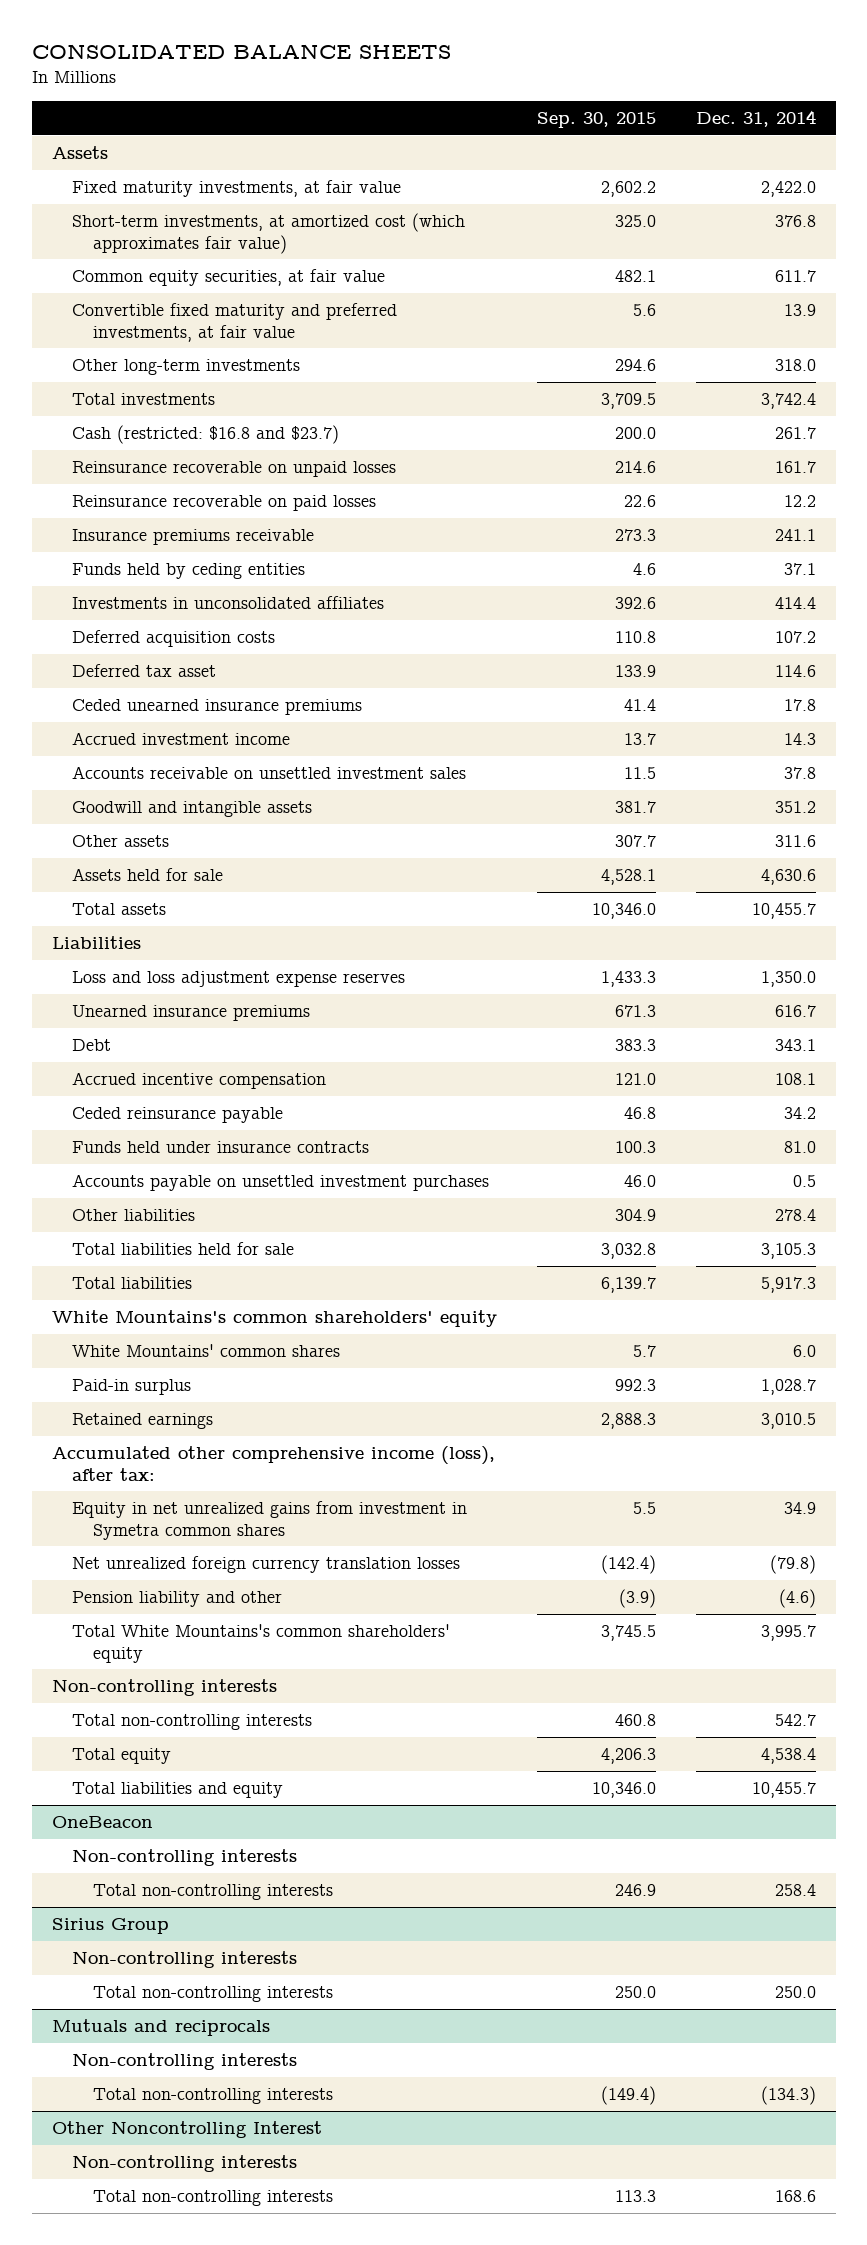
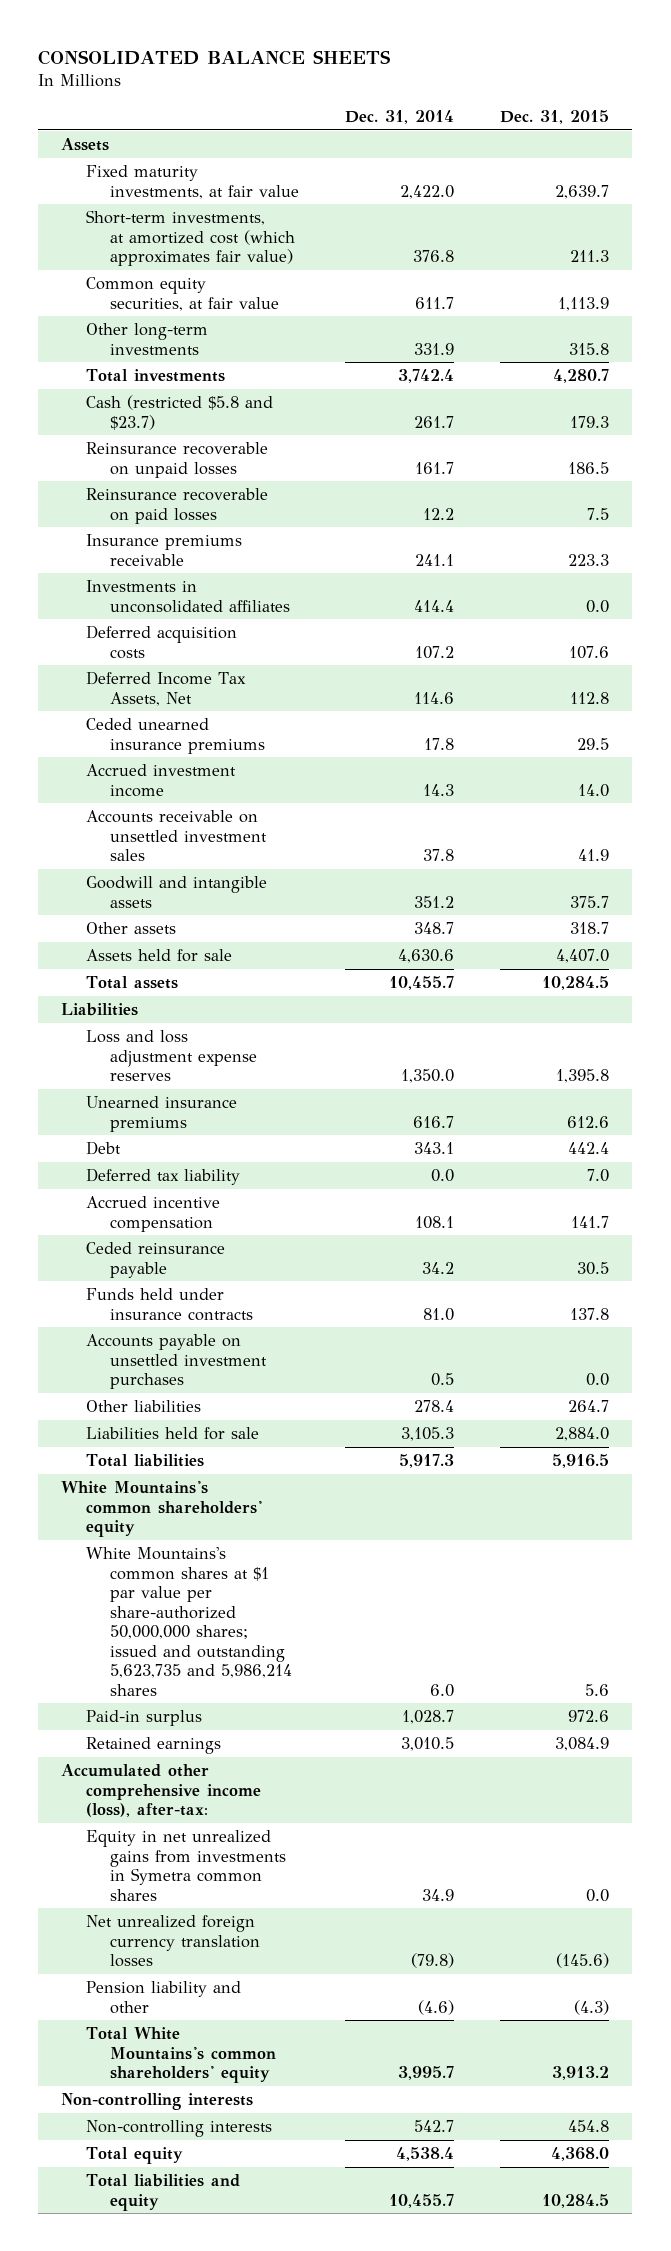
- | Sep. 30, 2015 | Dec. 31, 2014
+ | Dec. 31, 2014 | Dec. 31, 2015
- Convertible fixed maturity and preferred investments, at fair value | 5.6 | 13.9
- Other long-term investments | 294.6 | 318.0
+ Other long-term investments | 331.9 | 315.8
- Cash (restricted: $16.8 and $23.7) | 200.0 | 261.7
+ Cash (restricted $5.8 and $23.7) | 261.7 | 179.3
- Funds held by ceding entities | 4.6 | 37.1
- Deferred tax asset | 133.9 | 114.6
+ Deferred Income Tax Assets, Net | 114.6 | 112.8
- Other assets | 307.7 | 311.6
+ Other assets | 348.7 | 318.7
+ Deferred tax liability | 0.0 | 7.0
- Total liabilities held for sale | 3,032.8 | 3,105.3
+ Liabilities held for sale | 3,105.3 | 2,884.0
- White Mountains' common shares | 5.7 | 6.0
+ White Mountains's common shares at $1 par value per share-authorized 50,000,000 shares; issued and outstanding 5,623,735 and 5,986,214 shares | 6.0 | 5.6
- Accumulated other comprehensive income (loss), after tax:
- Equity in net unrealized gains from investment in Symetra common shares | 5.5 | 34.9
+ Accumulated other comprehensive income (loss), after-tax:
+ Equity in net unrealized gains from investments in Symetra common shares | 34.9 | 0.0
- Total non-controlling interests | 460.8 | 542.7
+ Non-controlling interests | 542.7 | 454.8
- OneBeacon
- Non-controlling interests
- Total non-controlling interests | 246.9 | 258.4
- Sirius Group
- Non-controlling interests
- Total non-controlling interests | 250.0 | 250.0
- Mutuals and reciprocals
- Non-controlling interests
- Total non-controlling interests | (149.4) | (134.3)
- Other Noncontrolling Interest
- Non-controlling interests
- Total non-controlling interests | 113.3 | 168.6

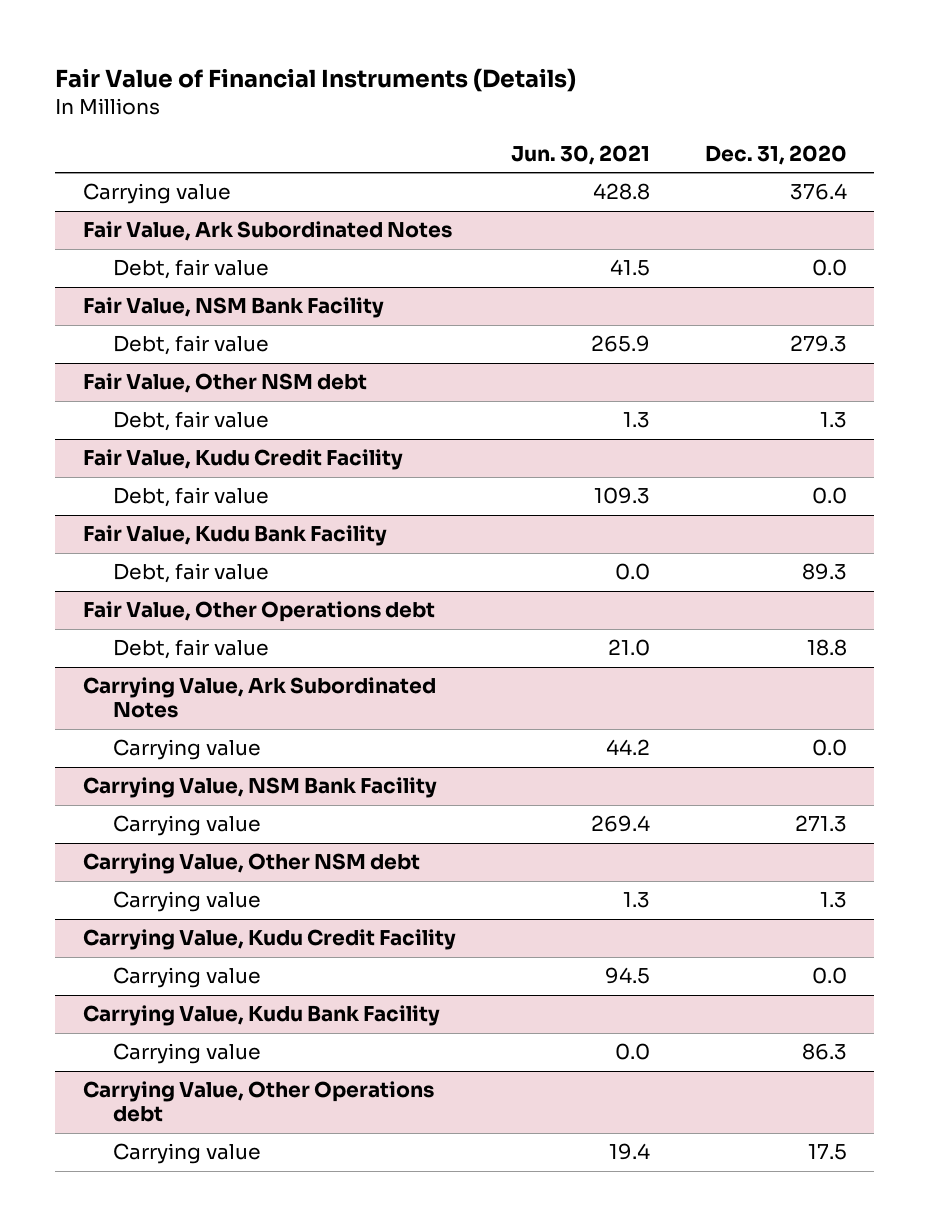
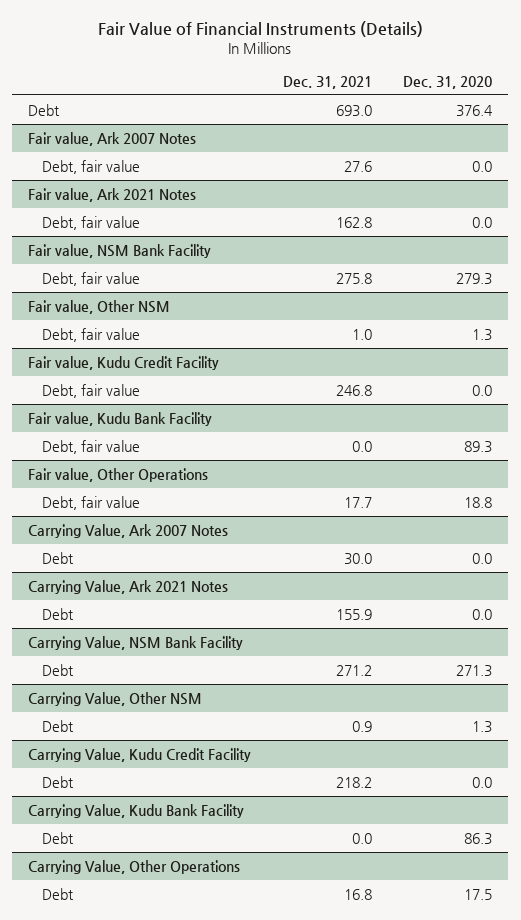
- | Jun. 30, 2021 | Dec. 31, 2020
+ | Dec. 31, 2021 | Dec. 31, 2020
- Carrying value | 428.8 | 376.4
- Fair Value, Ark Subordinated Notes
+ Debt | 693.0 | 376.4
+ Fair value, Ark 2007 Notes
- Fair Value, NSM Bank Facility
+ Fair value, Ark 2021 Notes
+ Debt, fair value | 162.8 | 0.0
+ Fair value, NSM Bank Facility
- Fair Value, Other NSM debt
+ Fair value, Other NSM
- Fair Value, Kudu Credit Facility
+ Fair value, Kudu Credit Facility
- Fair Value, Kudu Bank Facility
+ Fair value, Kudu Bank Facility
- Fair Value, Other Operations debt
+ Fair value, Other Operations
- Carrying Value, Ark Subordinated Notes
- Carrying value | 44.2 | 0.0
+ Carrying Value, Ark 2007 Notes
+ Debt | 30.0 | 0.0
+ Carrying Value, Ark 2021 Notes
+ Debt | 155.9 | 0.0
@ Carrying Value, NSM Bank Facility
- Carrying value | 269.4 | 271.3
- Carrying Value, Other NSM debt
- Carrying value | 1.3 | 1.3
@ Carrying Value, NSM Bank Facility
+ Debt | 271.2 | 271.3
+ Carrying Value, Other NSM
+ Debt | 0.9 | 1.3
@ Carrying Value, Kudu Credit Facility
- Carrying value | 94.5 | 0.0
+ Debt | 218.2 | 0.0
@ Carrying Value, Kudu Bank Facility
- Carrying value | 0.0 | 86.3
- Carrying Value, Other Operations debt
- Carrying value | 19.4 | 17.5
@ Carrying Value, Kudu Bank Facility
+ Debt | 0.0 | 86.3
+ Carrying Value, Other Operations
+ Debt | 16.8 | 17.5

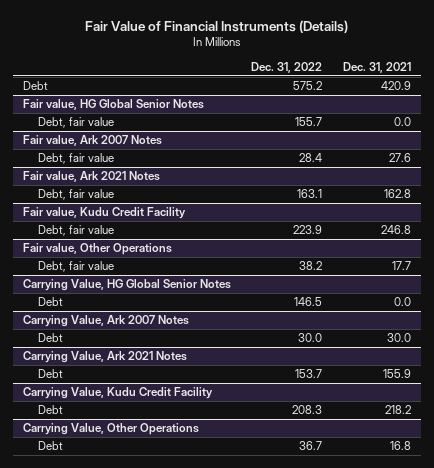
- | Dec. 31, 2021 | Dec. 31, 2020
+ | Dec. 31, 2022 | Dec. 31, 2021
- Debt | 693.0 | 376.4
+ Debt | 575.2 | 420.9
+ Fair value, HG Global Senior Notes
+ Debt, fair value | 155.7 | 0.0
- Fair value, NSM Bank Facility
- Debt, fair value | 275.8 | 279.3
- Fair value, Other NSM
- Debt, fair value | 1.0 | 1.3
- Fair value, Kudu Bank Facility
- Debt, fair value | 0.0 | 89.3
+ Carrying Value, HG Global Senior Notes
+ Debt | 146.5 | 0.0
- Carrying Value, NSM Bank Facility
- Debt | 271.2 | 271.3
- Carrying Value, Other NSM
- Debt | 0.9 | 1.3
- Carrying Value, Kudu Bank Facility
- Debt | 0.0 | 86.3

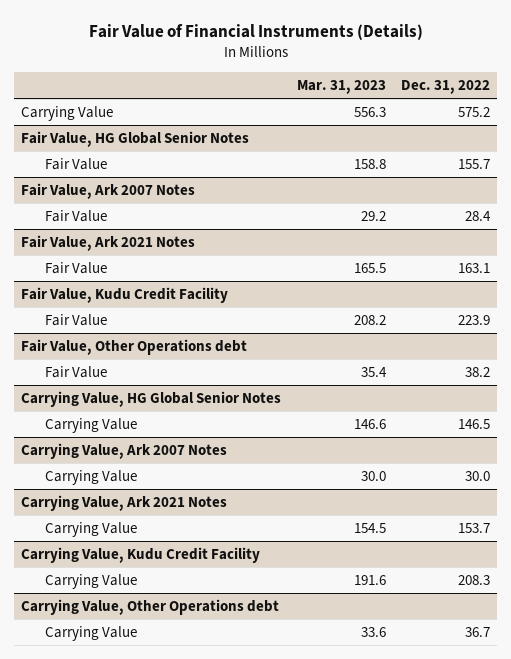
- | Dec. 31, 2022 | Dec. 31, 2021
+ | Mar. 31, 2023 | Dec. 31, 2022
- Debt | 575.2 | 420.9
- Fair value, HG Global Senior Notes
- Debt, fair value | 155.7 | 0.0
- Fair value, Ark 2007 Notes
- Debt, fair value | 28.4 | 27.6
- Fair value, Ark 2021 Notes
- Debt, fair value | 163.1 | 162.8
- Fair value, Kudu Credit Facility
- Debt, fair value | 223.9 | 246.8
- Fair value, Other Operations
- Debt, fair value | 38.2 | 17.7
+ Carrying Value | 556.3 | 575.2
+ Fair Value, HG Global Senior Notes
+ Fair Value | 158.8 | 155.7
+ Fair Value, Ark 2007 Notes
+ Fair Value | 29.2 | 28.4
+ Fair Value, Ark 2021 Notes
+ Fair Value | 165.5 | 163.1
+ Fair Value, Kudu Credit Facility
+ Fair Value | 208.2 | 223.9
+ Fair Value, Other Operations debt
+ Fair Value | 35.4 | 38.2
@ Carrying Value, HG Global Senior Notes
- Debt | 146.5 | 0.0
+ Carrying Value | 146.6 | 146.5
@ Carrying Value, Ark 2007 Notes
- Debt | 30.0 | 30.0
+ Carrying Value | 30.0 | 30.0
@ Carrying Value, Ark 2021 Notes
- Debt | 153.7 | 155.9
+ Carrying Value | 154.5 | 153.7
@ Carrying Value, Kudu Credit Facility
- Debt | 208.3 | 218.2
- Carrying Value, Other Operations
- Debt | 36.7 | 16.8
@ Carrying Value, Kudu Credit Facility
+ Carrying Value | 191.6 | 208.3
+ Carrying Value, Other Operations debt
+ Carrying Value | 33.6 | 36.7

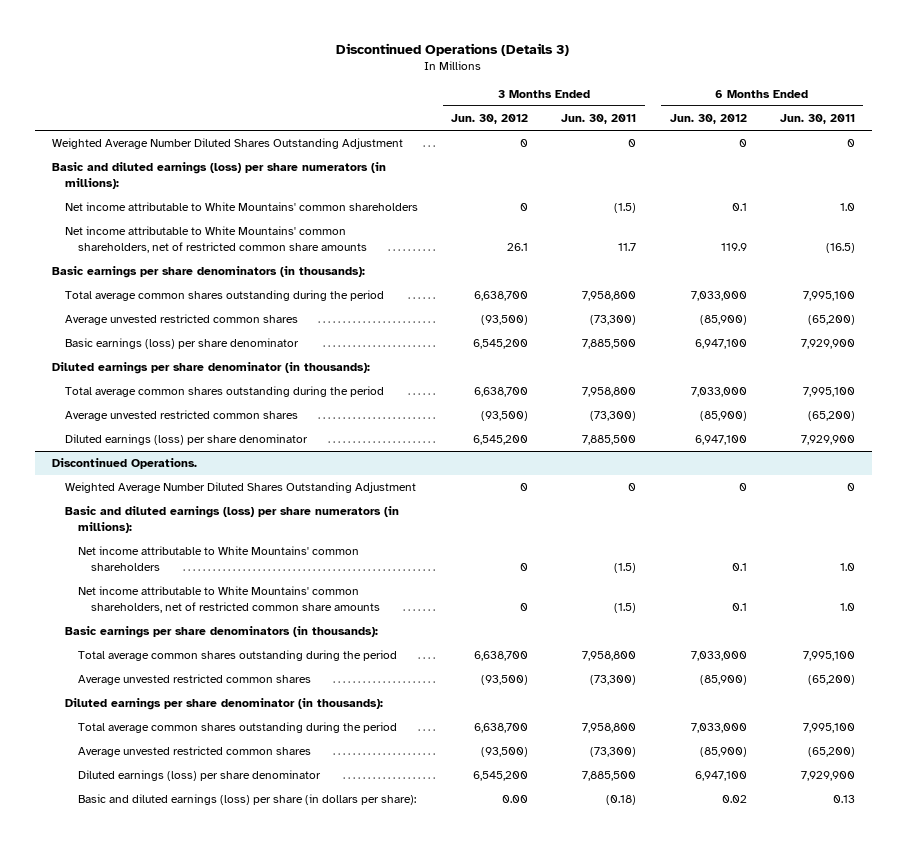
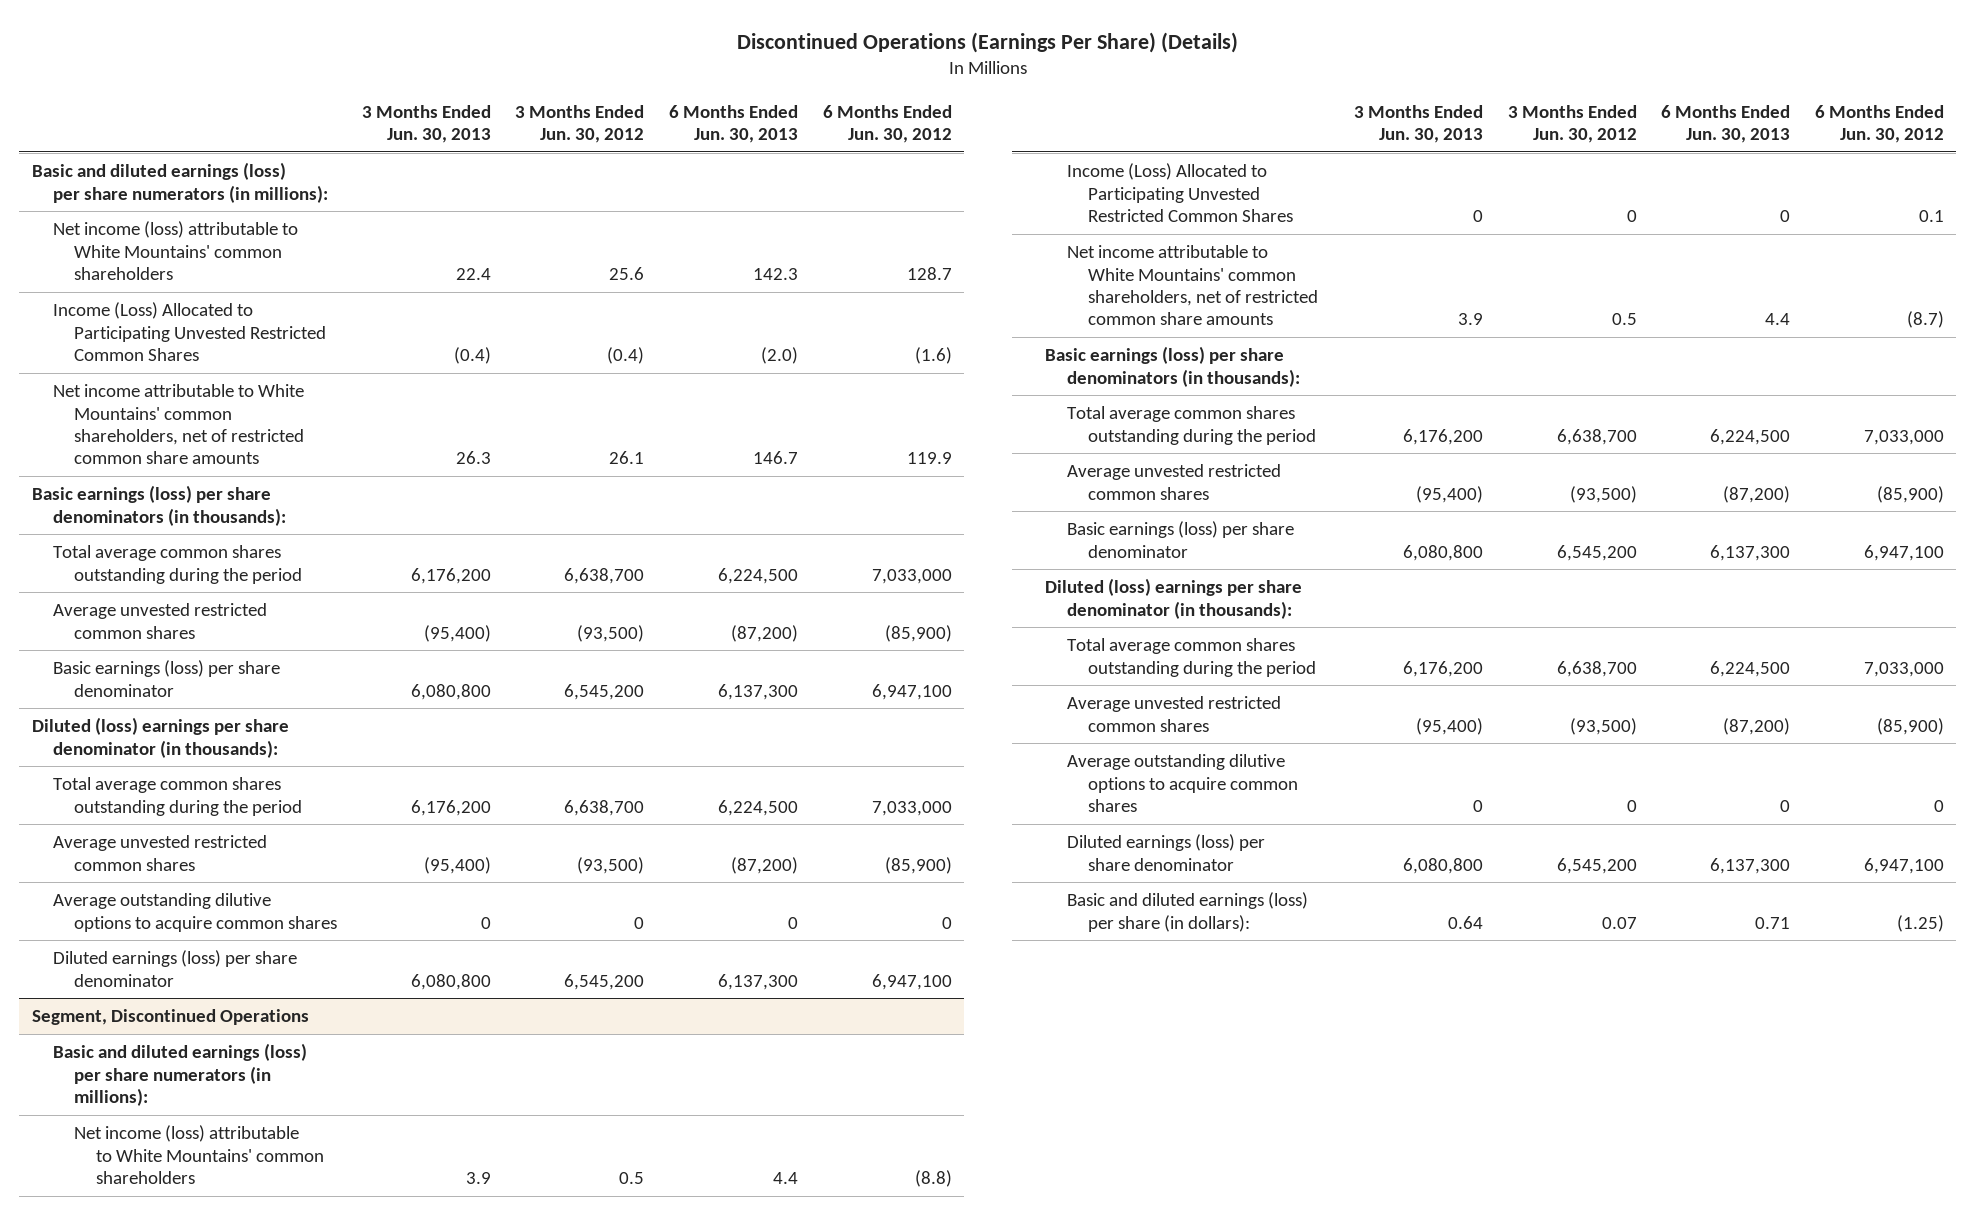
- Discontinued Operations (Details 3)
+ Discontinued Operations (Earnings Per Share) (Details)
- | 3 Months Ended Jun. 30, 2012 | 3 Months Ended Jun. 30, 2011 | 6 Months Ended Jun. 30, 2012 | 6 Months Ended Jun. 30, 2011
+ | 3 Months Ended Jun. 30, 2013 | 3 Months Ended Jun. 30, 2012 | 6 Months Ended Jun. 30, 2013 | 6 Months Ended Jun. 30, 2012
- Weighted Average Number Diluted Shares Outstanding Adjustment | 0 | 0 | 0 | 0
- Net income attributable to White Mountains' common shareholders | 0 | (1.5) | 0.1 | 1.0
+ Net income (loss) attributable to White Mountains' common shareholders | 22.4 | 25.6 | 142.3 | 128.7
+ Income (Loss) Allocated to Participating Unvested Restricted Common Shares | (0.4) | (0.4) | (2.0) | (1.6)
- Basic earnings per share denominators (in thousands):
+ Basic earnings (loss) per share denominators (in thousands):
- Diluted earnings per share denominator (in thousands):
+ Diluted (loss) earnings per share denominator (in thousands):
+ Average outstanding dilutive options to acquire common shares | 0 | 0 | 0 | 0
- Discontinued Operations.
- Weighted Average Number Diluted Shares Outstanding Adjustment | 0 | 0 | 0 | 0
+ Segment, Discontinued Operations
- Net income attributable to White Mountains' common shareholders | 0 | (1.5) | 0.1 | 1.0
- Net income attributable to White Mountains' common shareholders, net of restricted common share amounts | 0 | (1.5) | 0.1 | 1.0
- Basic earnings per share denominators (in thousands):
+ Net income (loss) attributable to White Mountains' common shareholders | 3.9 | 0.5 | 4.4 | (8.8)
+ Income (Loss) Allocated to Participating Unvested Restricted Common Shares | 0 | 0 | 0 | 0.1
+ Net income attributable to White Mountains' common shareholders, net of restricted common share amounts | 3.9 | 0.5 | 4.4 | (8.7)
+ Basic earnings (loss) per share denominators (in thousands):
- Diluted earnings per share denominator (in thousands):
+ Basic earnings (loss) per share denominator | 6,080,800 | 6,545,200 | 6,137,300 | 6,947,100
+ Diluted (loss) earnings per share denominator (in thousands):
+ Average outstanding dilutive options to acquire common shares | 0 | 0 | 0 | 0
- Basic and diluted earnings (loss) per share (in dollars per share): | 0.00 | (0.18) | 0.02 | 0.13
+ Basic and diluted earnings (loss) per share (in dollars): | 0.64 | 0.07 | 0.71 | (1.25)

